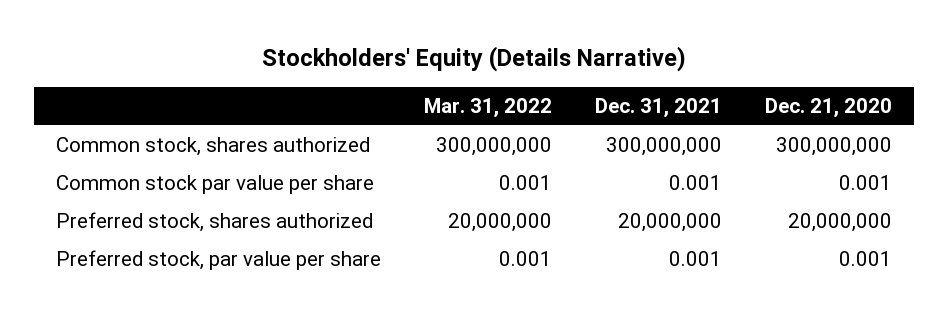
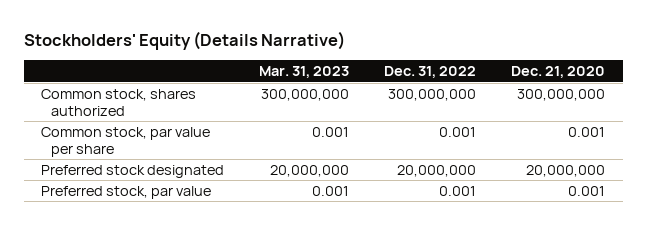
- | Mar. 31, 2022 | Dec. 31, 2021 | Dec. 21, 2020
+ | Mar. 31, 2023 | Dec. 31, 2022 | Dec. 21, 2020
- Common stock par value per share | 0.001 | 0.001 | 0.001
- Preferred stock, shares authorized | 20,000,000 | 20,000,000 | 20,000,000
- Preferred stock, par value per share | 0.001 | 0.001 | 0.001
+ Common stock, par value per share | 0.001 | 0.001 | 0.001
+ Preferred stock designated | 20,000,000 | 20,000,000 | 20,000,000
+ Preferred stock, par value | 0.001 | 0.001 | 0.001

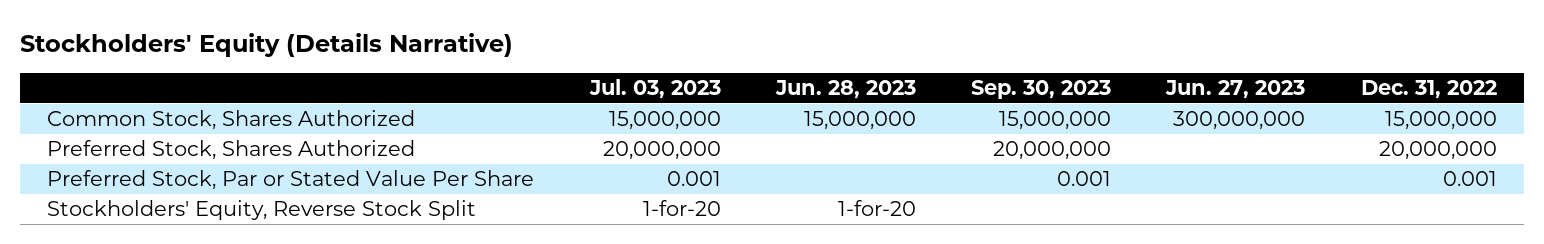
- | Mar. 31, 2023 | Dec. 31, 2022 | Dec. 21, 2020
+ | Jul. 03, 2023 | Jun. 28, 2023 | Sep. 30, 2023 | Jun. 27, 2023 | Dec. 31, 2022
- Common stock, shares authorized | 300,000,000 | 300,000,000 | 300,000,000
- Common stock, par value per share | 0.001 | 0.001 | 0.001
- Preferred stock designated | 20,000,000 | 20,000,000 | 20,000,000
- Preferred stock, par value | 0.001 | 0.001 | 0.001
+ Common Stock, Shares Authorized | 15,000,000 | 15,000,000 | 15,000,000 | 300,000,000 | 15,000,000
+ Preferred Stock, Shares Authorized | 20,000,000 | | 20,000,000 | | 20,000,000
+ Preferred Stock, Par or Stated Value Per Share | 0.001 | | 0.001 | | 0.001
+ Stockholders' Equity, Reverse Stock Split | 1-for-20 | 1-for-20 | | |

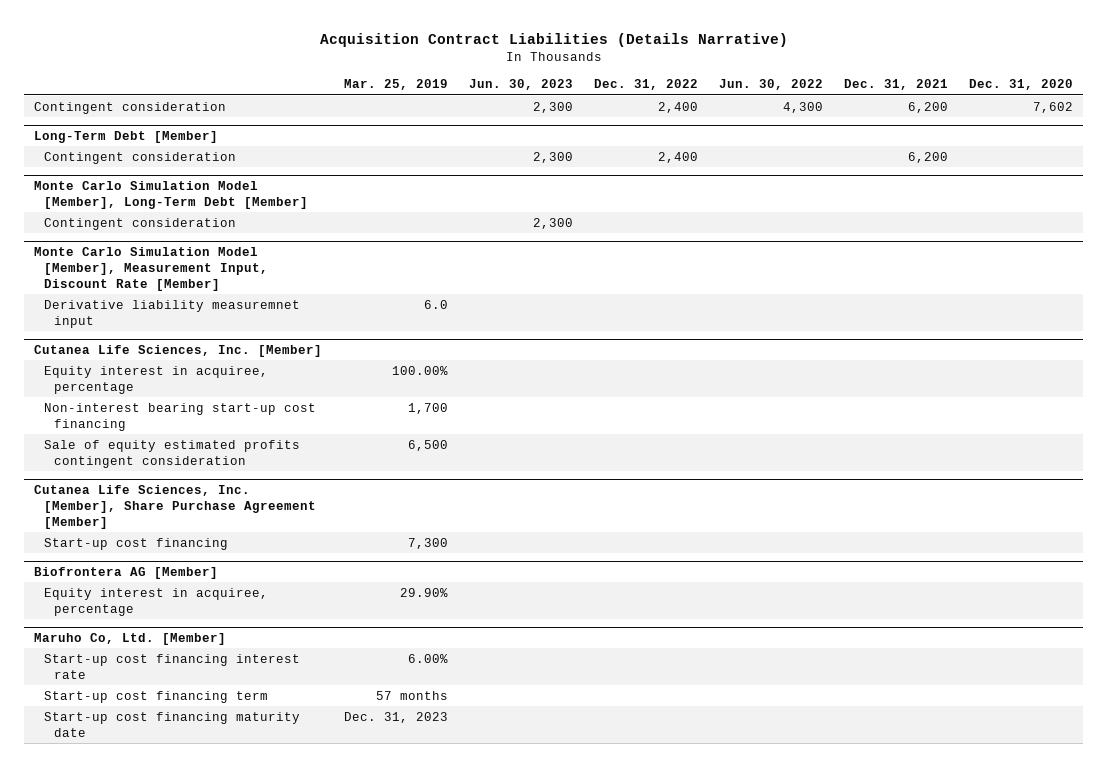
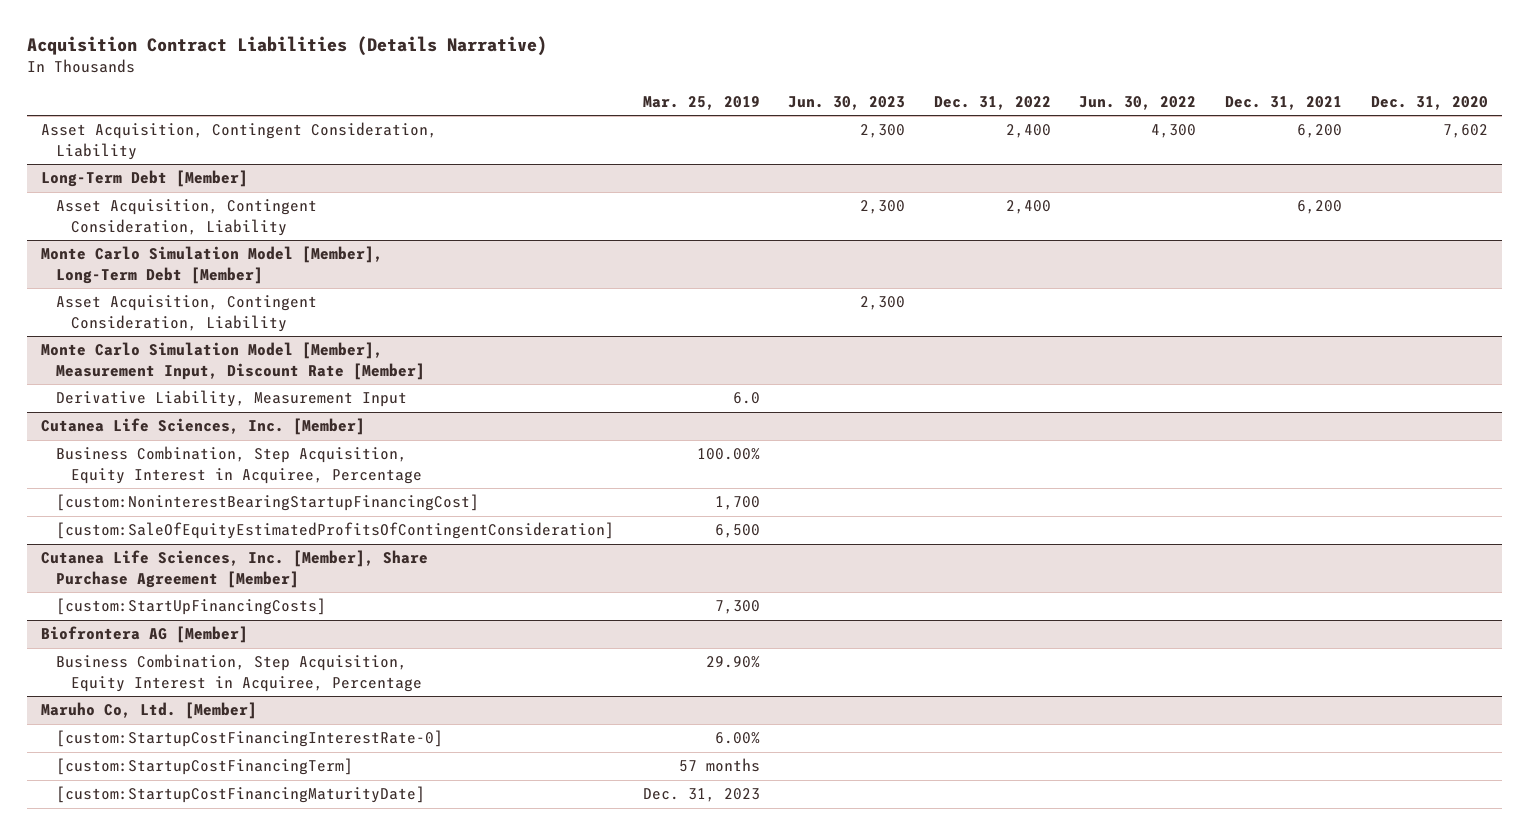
- Contingent consideration | | 2,300 | 2,400 | 4,300 | 6,200 | 7,602
+ Asset Acquisition, Contingent Consideration, Liability | | 2,300 | 2,400 | 4,300 | 6,200 | 7,602
@ Long-Term Debt [Member]
- Contingent consideration | | 2,300 | 2,400 | | 6,200 |
+ Asset Acquisition, Contingent Consideration, Liability | | 2,300 | 2,400 | | 6,200 |
@ Monte Carlo Simulation Model [Member], Long-Term Debt [Member]
- Contingent consideration | | 2,300 | | | |
+ Asset Acquisition, Contingent Consideration, Liability | | 2,300 | | | |
@ Monte Carlo Simulation Model [Member], Measurement Input, Discount Rate [Member]
- Derivative liability measuremnet input | 6.0 | | | | |
+ Derivative Liability, Measurement Input | 6.0 | | | | |
@ Cutanea Life Sciences, Inc. [Member]
- Equity interest in acquiree, percentage | 100.00% | | | | |
- Non-interest bearing start-up cost financing | 1,700 | | | | |
- Sale of equity estimated profits contingent consideration | 6,500 | | | | |
+ Business Combination, Step Acquisition, Equity Interest in Acquiree, Percentage | 100.00% | | | | |
+ [custom:NoninterestBearingStartupFinancingCost] | 1,700 | | | | |
+ [custom:SaleOfEquityEstimatedProfitsOfContingentConsideration] | 6,500 | | | | |
@ Cutanea Life Sciences, Inc. [Member], Share Purchase Agreement [Member]
- Start-up cost financing | 7,300 | | | | |
+ [custom:StartUpFinancingCosts] | 7,300 | | | | |
@ Biofrontera AG [Member]
- Equity interest in acquiree, percentage | 29.90% | | | | |
+ Business Combination, Step Acquisition, Equity Interest in Acquiree, Percentage | 29.90% | | | | |
@ Maruho Co, Ltd. [Member]
- Start-up cost financing interest rate | 6.00% | | | | |
- Start-up cost financing term | 57 months | | | | |
- Start-up cost financing maturity date | Dec. 31, 2023 | | | | |
+ [custom:StartupCostFinancingInterestRate-0] | 6.00% | | | | |
+ [custom:StartupCostFinancingTerm] | 57 months | | | | |
+ [custom:StartupCostFinancingMaturityDate] | Dec. 31, 2023 | | | | |

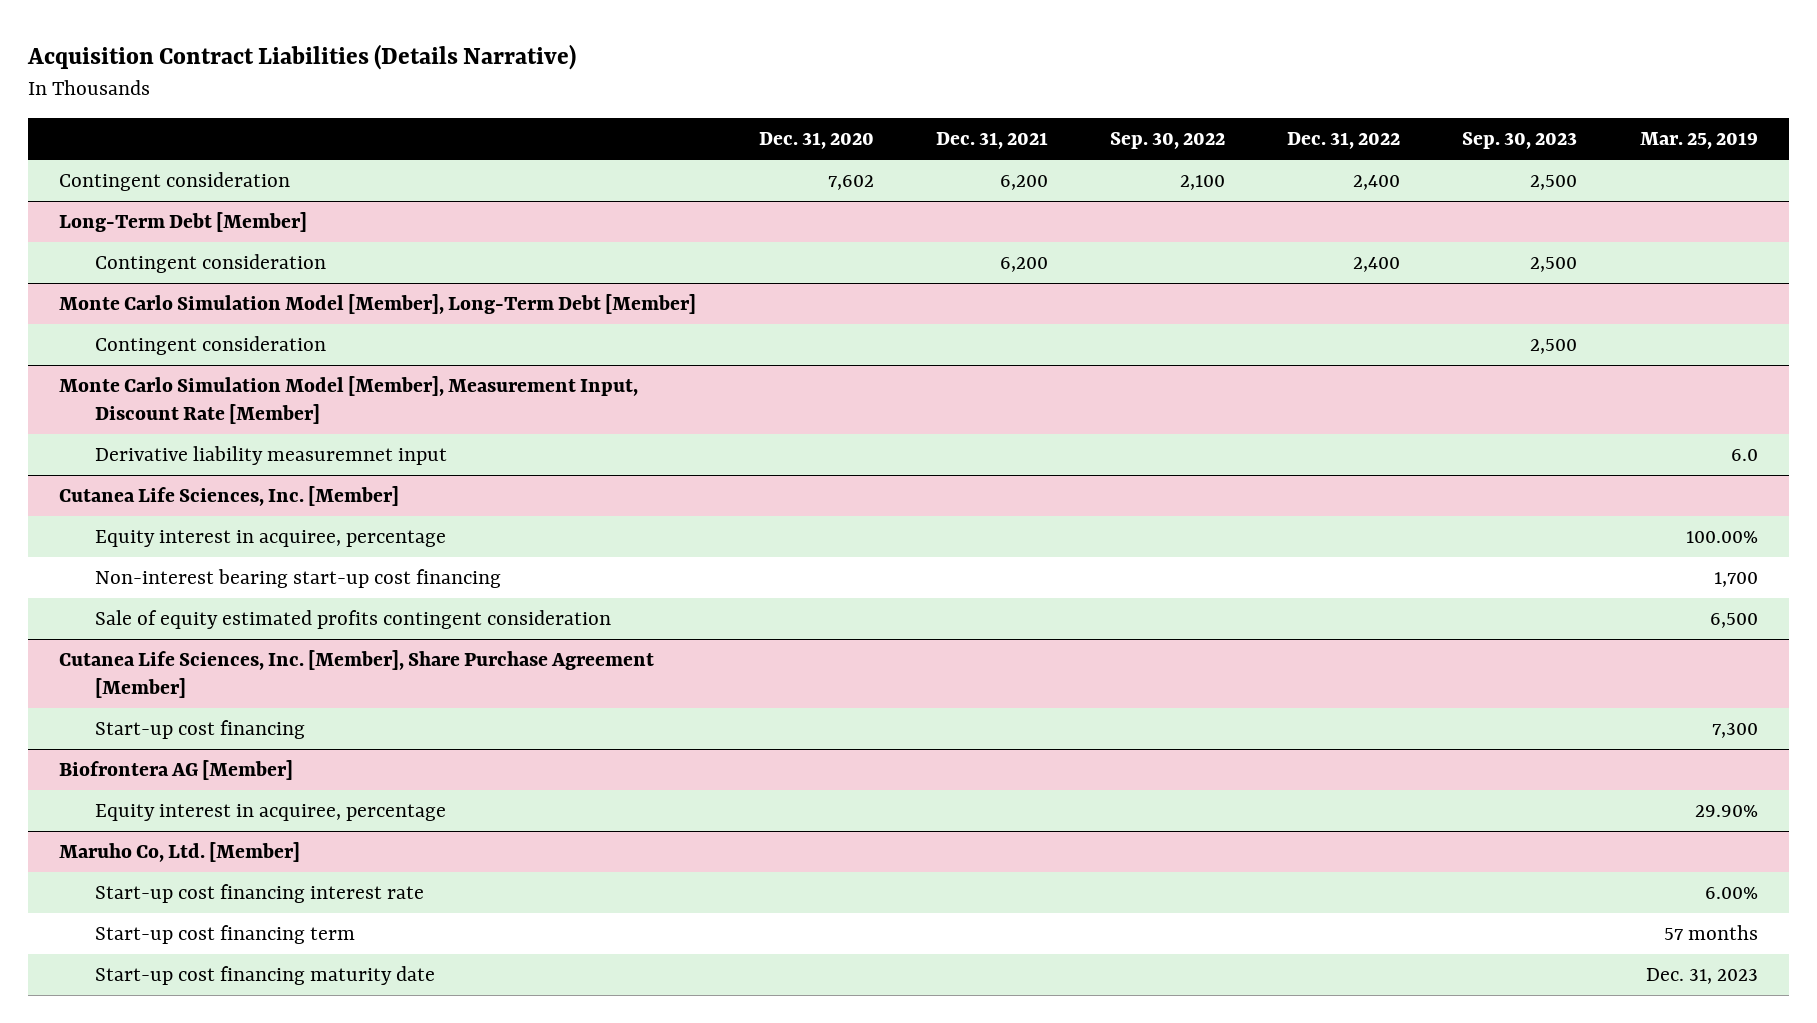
- | Mar. 25, 2019 | Jun. 30, 2023 | Dec. 31, 2022 | Jun. 30, 2022 | Dec. 31, 2021 | Dec. 31, 2020
+ | Dec. 31, 2020 | Dec. 31, 2021 | Sep. 30, 2022 | Dec. 31, 2022 | Sep. 30, 2023 | Mar. 25, 2019
- Asset Acquisition, Contingent Consideration, Liability | | 2,300 | 2,400 | 4,300 | 6,200 | 7,602
+ Contingent consideration | 7,602 | 6,200 | 2,100 | 2,400 | 2,500 |
@ Long-Term Debt [Member]
- Asset Acquisition, Contingent Consideration, Liability | | 2,300 | 2,400 | | 6,200 |
+ Contingent consideration | | 6,200 | | 2,400 | 2,500 |
@ Monte Carlo Simulation Model [Member], Long-Term Debt [Member]
- Asset Acquisition, Contingent Consideration, Liability | | 2,300 | | | |
+ Contingent consideration | | | | | 2,500 |
@ Monte Carlo Simulation Model [Member], Measurement Input, Discount Rate [Member]
- Derivative Liability, Measurement Input | 6.0 | | | | |
+ Derivative liability measuremnet input | | | | | | 6.0
@ Cutanea Life Sciences, Inc. [Member]
- Business Combination, Step Acquisition, Equity Interest in Acquiree, Percentage | 100.00% | | | | |
- [custom:NoninterestBearingStartupFinancingCost] | 1,700 | | | | |
- [custom:SaleOfEquityEstimatedProfitsOfContingentConsideration] | 6,500 | | | | |
+ Equity interest in acquiree, percentage | | | | | | 100.00%
+ Non-interest bearing start-up cost financing | | | | | | 1,700
+ Sale of equity estimated profits contingent consideration | | | | | | 6,500
@ Cutanea Life Sciences, Inc. [Member], Share Purchase Agreement [Member]
- [custom:StartUpFinancingCosts] | 7,300 | | | | |
+ Start-up cost financing | | | | | | 7,300
@ Biofrontera AG [Member]
- Business Combination, Step Acquisition, Equity Interest in Acquiree, Percentage | 29.90% | | | | |
+ Equity interest in acquiree, percentage | | | | | | 29.90%
@ Maruho Co, Ltd. [Member]
- [custom:StartupCostFinancingInterestRate-0] | 6.00% | | | | |
- [custom:StartupCostFinancingTerm] | 57 months | | | | |
- [custom:StartupCostFinancingMaturityDate] | Dec. 31, 2023 | | | | |
+ Start-up cost financing interest rate | | | | | | 6.00%
+ Start-up cost financing term | | | | | | 57 months
+ Start-up cost financing maturity date | | | | | | Dec. 31, 2023

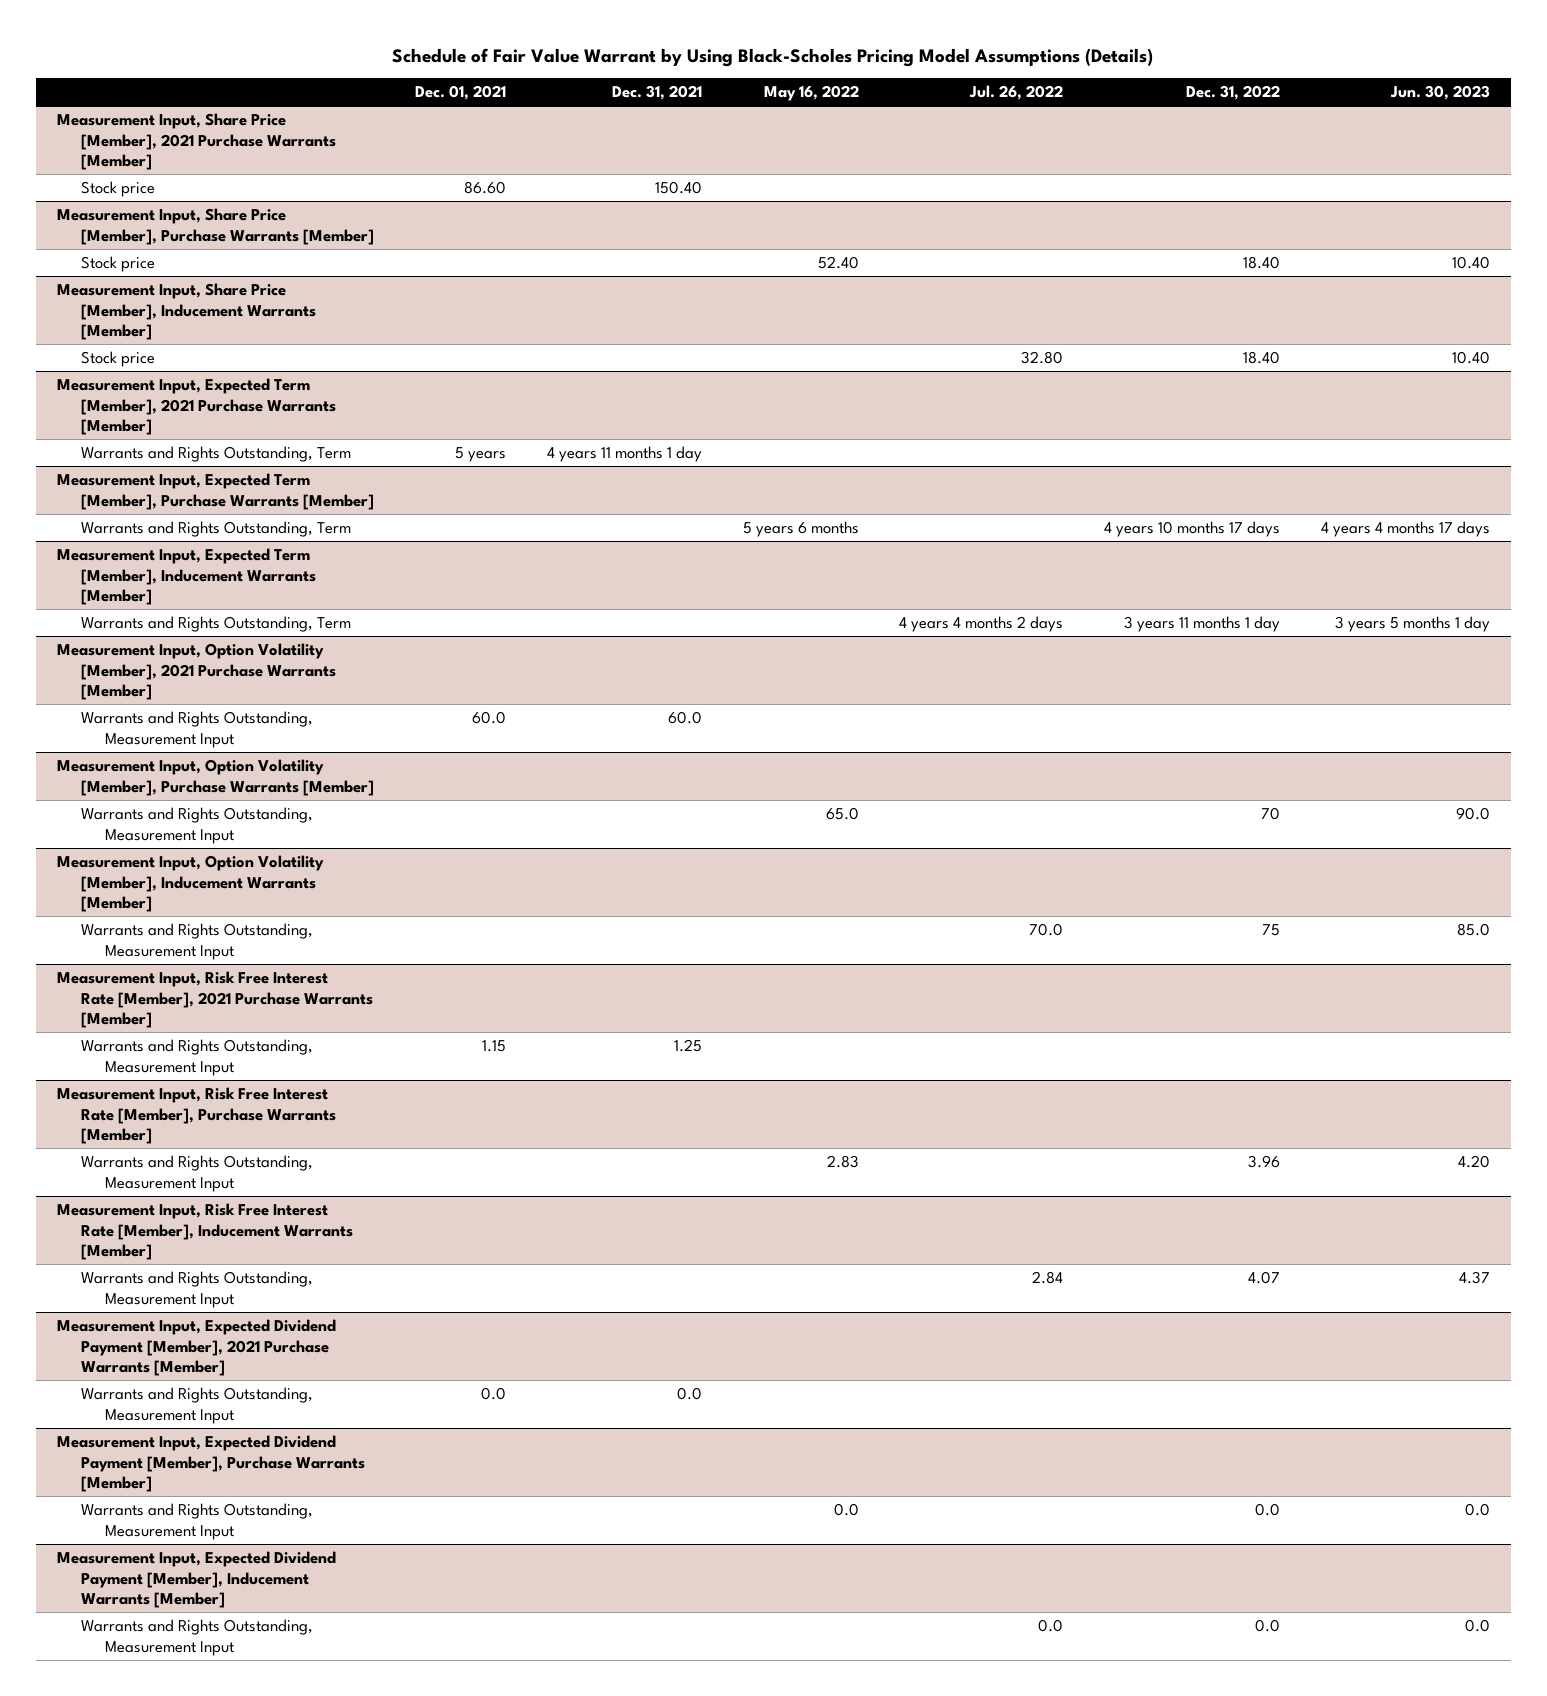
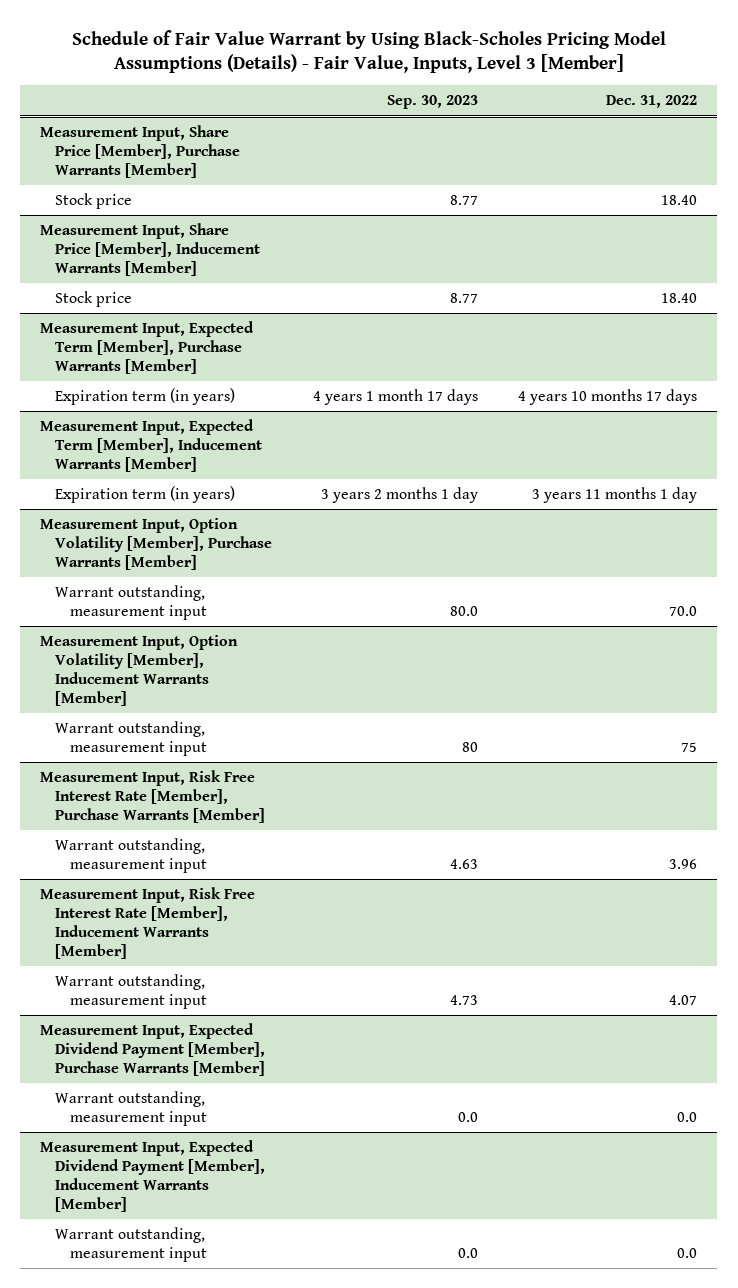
- Schedule of Fair Value Warrant by Using Black-Scholes Pricing Model Assumptions (Details)
+ Schedule of Fair Value Warrant by Using Black-Scholes Pricing Model Assumptions (Details) - Fair Value, Inputs, Level 3 [Member]
- | Dec. 01, 2021 | Dec. 31, 2021 | May 16, 2022 | Jul. 26, 2022 | Dec. 31, 2022 | Jun. 30, 2023
+ | Sep. 30, 2023 | Dec. 31, 2022
- Measurement Input, Share Price [Member], 2021 Purchase Warrants [Member]
- Stock price | 86.60 | 150.40 | | | |
- Measurement Input, Expected Term [Member], 2021 Purchase Warrants [Member]
- Warrants and Rights Outstanding, Term | 5 years | 4 years 11 months 1 day | | | |
@ Measurement Input, Expected Term [Member], Purchase Warrants [Member]
- Warrants and Rights Outstanding, Term | | | 5 years 6 months | | 4 years 10 months 17 days | 4 years 4 months 17 days
+ Expiration term (in years) | 4 years 1 month 17 days | 4 years 10 months 17 days
@ Measurement Input, Expected Term [Member], Inducement Warrants [Member]
- Warrants and Rights Outstanding, Term | | | | 4 years 4 months 2 days | 3 years 11 months 1 day | 3 years 5 months 1 day
- Measurement Input, Option Volatility [Member], 2021 Purchase Warrants [Member]
- Warrants and Rights Outstanding, Measurement Input | 60.0 | 60.0 | | | |
@ Measurement Input, Expected Term [Member], Inducement Warrants [Member]
+ Expiration term (in years) | 3 years 2 months 1 day | 3 years 11 months 1 day
@ Measurement Input, Option Volatility [Member], Purchase Warrants [Member]
- Warrants and Rights Outstanding, Measurement Input | | | 65.0 | | 70 | 90.0
+ Warrant outstanding, measurement input | 80.0 | 70.0
@ Measurement Input, Option Volatility [Member], Inducement Warrants [Member]
- Warrants and Rights Outstanding, Measurement Input | | | | 70.0 | 75 | 85.0
- Measurement Input, Risk Free Interest Rate [Member], 2021 Purchase Warrants [Member]
- Warrants and Rights Outstanding, Measurement Input | 1.15 | 1.25 | | | |
@ Measurement Input, Option Volatility [Member], Inducement Warrants [Member]
+ Warrant outstanding, measurement input | 80 | 75
@ Measurement Input, Risk Free Interest Rate [Member], Purchase Warrants [Member]
- Warrants and Rights Outstanding, Measurement Input | | | 2.83 | | 3.96 | 4.20
+ Warrant outstanding, measurement input | 4.63 | 3.96
@ Measurement Input, Risk Free Interest Rate [Member], Inducement Warrants [Member]
- Warrants and Rights Outstanding, Measurement Input | | | | 2.84 | 4.07 | 4.37
- Measurement Input, Expected Dividend Payment [Member], 2021 Purchase Warrants [Member]
- Warrants and Rights Outstanding, Measurement Input | 0.0 | 0.0 | | | |
@ Measurement Input, Risk Free Interest Rate [Member], Inducement Warrants [Member]
+ Warrant outstanding, measurement input | 4.73 | 4.07
@ Measurement Input, Expected Dividend Payment [Member], Purchase Warrants [Member]
- Warrants and Rights Outstanding, Measurement Input | | | 0.0 | | 0.0 | 0.0
+ Warrant outstanding, measurement input | 0.0 | 0.0
@ Measurement Input, Expected Dividend Payment [Member], Inducement Warrants [Member]
- Warrants and Rights Outstanding, Measurement Input | | | | 0.0 | 0.0 | 0.0
+ Warrant outstanding, measurement input | 0.0 | 0.0

